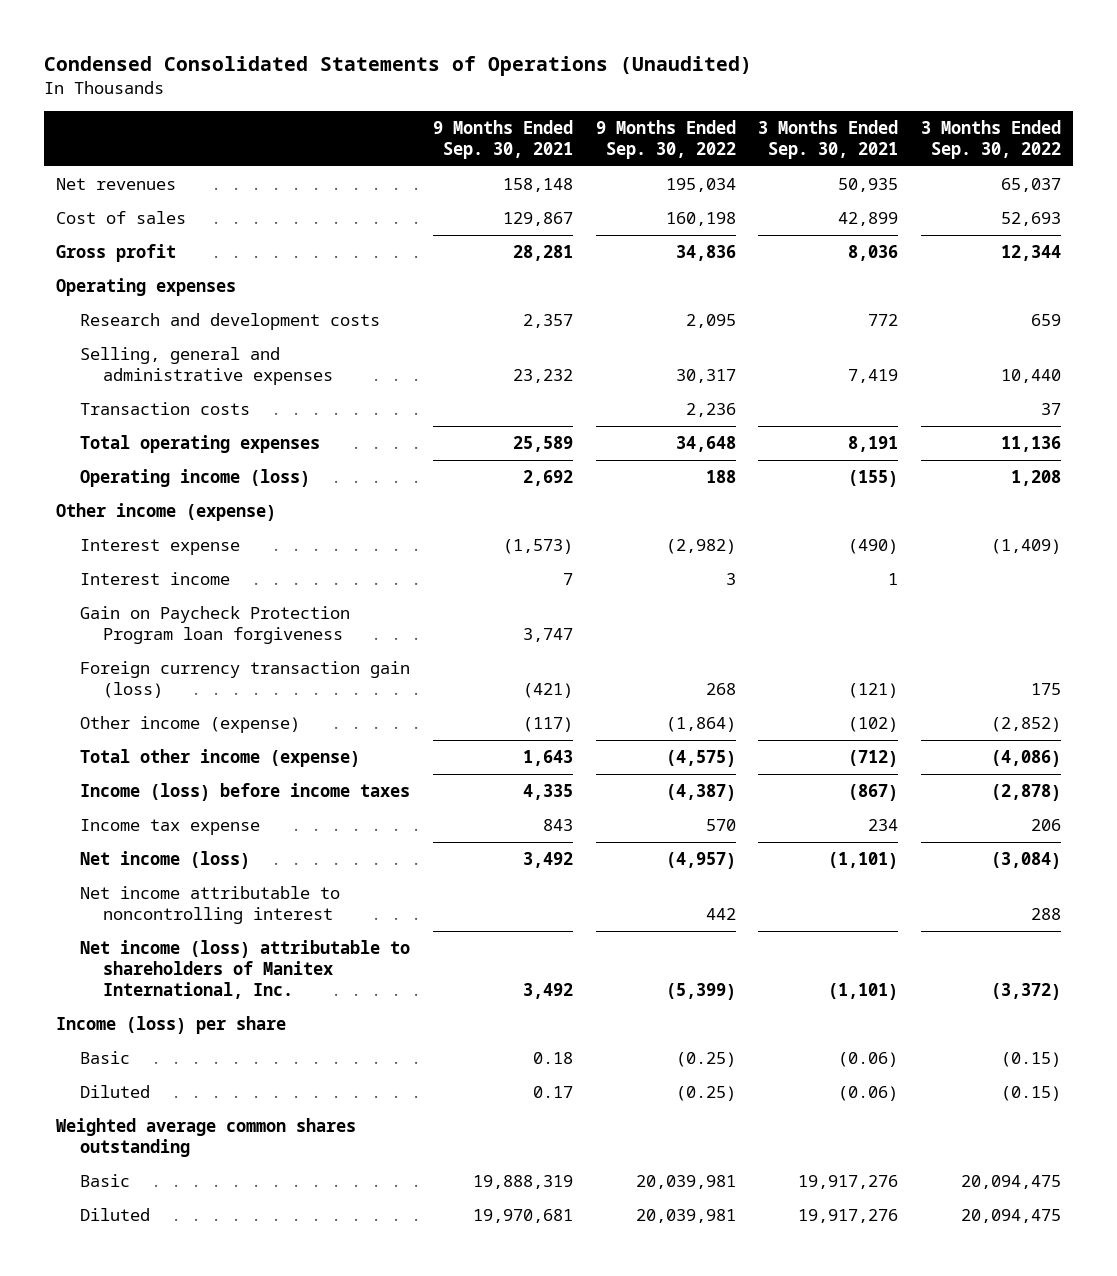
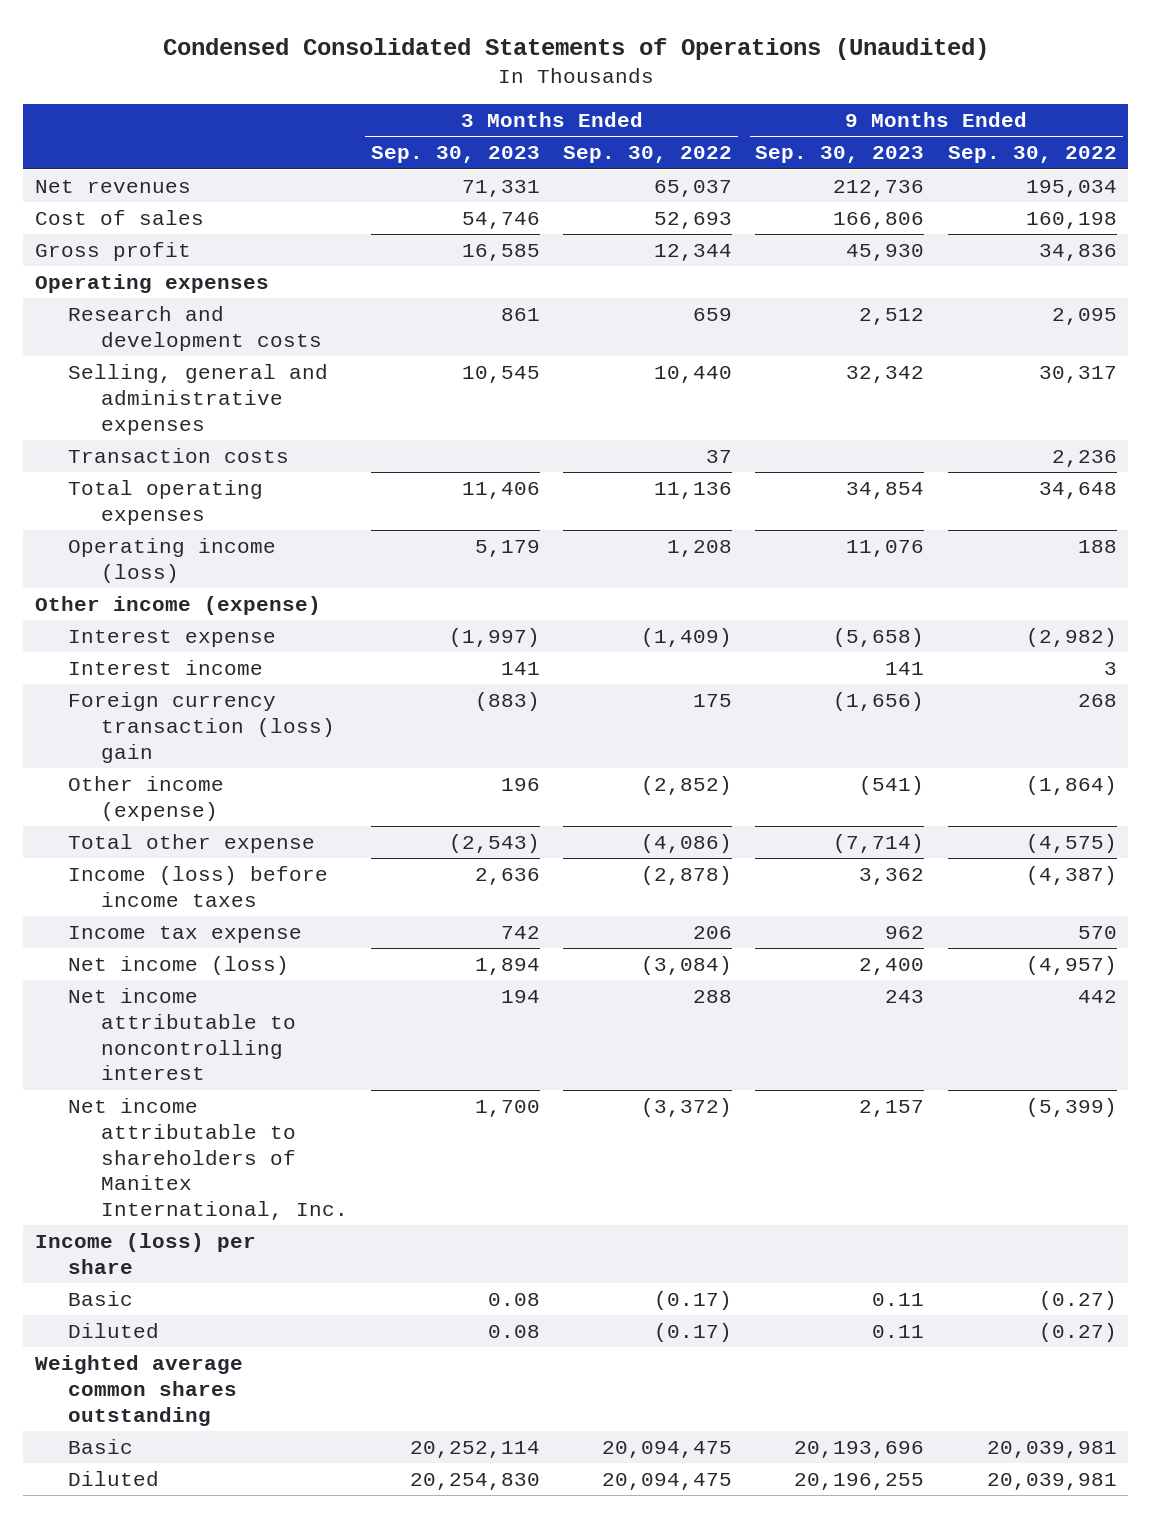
- | 9 Months Ended Sep. 30, 2021 | 9 Months Ended Sep. 30, 2022 | 3 Months Ended Sep. 30, 2021 | 3 Months Ended Sep. 30, 2022
+ | 3 Months Ended Sep. 30, 2023 | 3 Months Ended Sep. 30, 2022 | 9 Months Ended Sep. 30, 2023 | 9 Months Ended Sep. 30, 2022
- Gain on Paycheck Protection Program loan forgiveness | 3,747 | | |
- Foreign currency transaction gain (loss) | (421) | 268 | (121) | 175
+ Foreign currency transaction (loss) gain | (883) | 175 | (1,656) | 268
- Total other income (expense) | 1,643 | (4,575) | (712) | (4,086)
+ Total other expense | (2,543) | (4,086) | (7,714) | (4,575)
- Net income (loss) attributable to shareholders of Manitex International, Inc. | 3,492 | (5,399) | (1,101) | (3,372)
+ Net income attributable to shareholders of Manitex International, Inc. | 1,700 | (3,372) | 2,157 | (5,399)
- Basic | 0.18 | (0.25) | (0.06) | (0.15)
- Diluted | 0.17 | (0.25) | (0.06) | (0.15)
+ Basic | 0.08 | (0.17) | 0.11 | (0.27)
+ Diluted | 0.08 | (0.17) | 0.11 | (0.27)

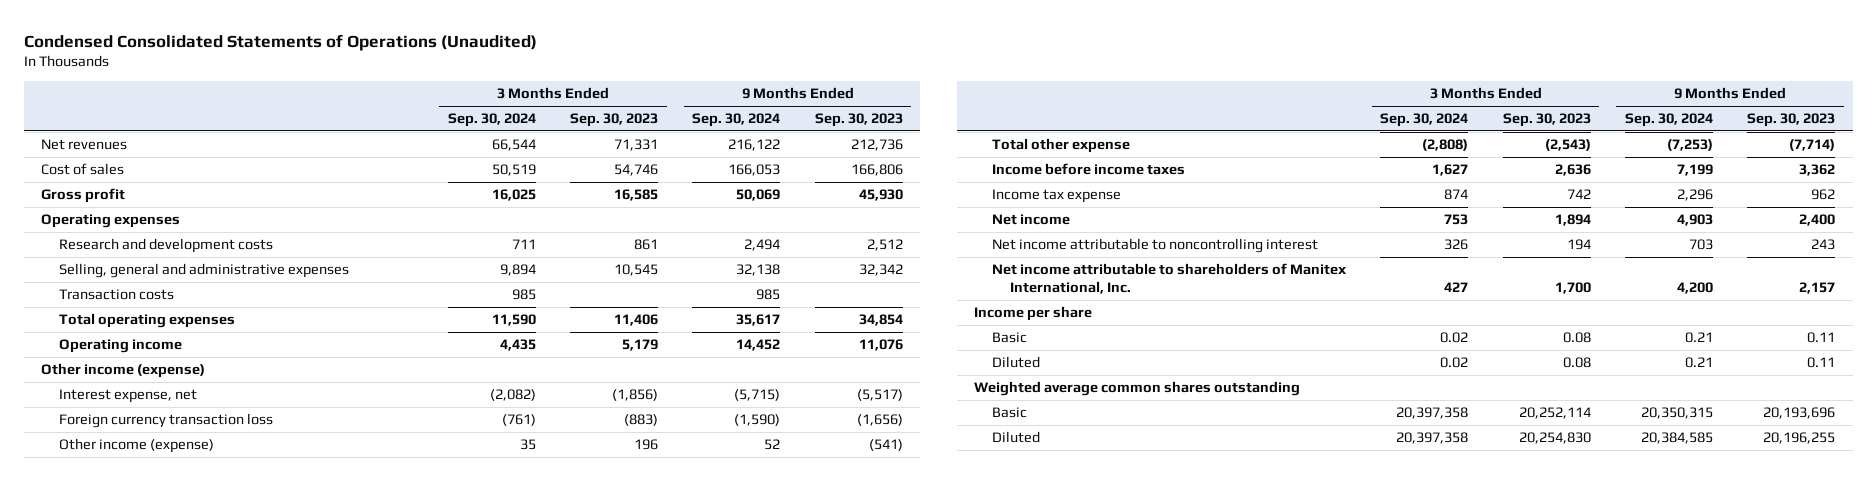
- | 3 Months Ended Sep. 30, 2023 | 3 Months Ended Sep. 30, 2022 | 9 Months Ended Sep. 30, 2023 | 9 Months Ended Sep. 30, 2022
+ | 3 Months Ended Sep. 30, 2024 | 3 Months Ended Sep. 30, 2023 | 9 Months Ended Sep. 30, 2024 | 9 Months Ended Sep. 30, 2023
- Operating income (loss) | 5,179 | 1,208 | 11,076 | 188
+ Operating income | 4,435 | 5,179 | 14,452 | 11,076
- Interest expense | (1,997) | (1,409) | (5,658) | (2,982)
- Interest income | 141 | | 141 | 3
- Foreign currency transaction (loss) gain | (883) | 175 | (1,656) | 268
+ Interest expense, net | (2,082) | (1,856) | (5,715) | (5,517)
+ Foreign currency transaction loss | (761) | (883) | (1,590) | (1,656)
- Income (loss) before income taxes | 2,636 | (2,878) | 3,362 | (4,387)
+ Income before income taxes | 1,627 | 2,636 | 7,199 | 3,362
- Net income (loss) | 1,894 | (3,084) | 2,400 | (4,957)
+ Net income | 753 | 1,894 | 4,903 | 2,400
- Income (loss) per share
+ Income per share

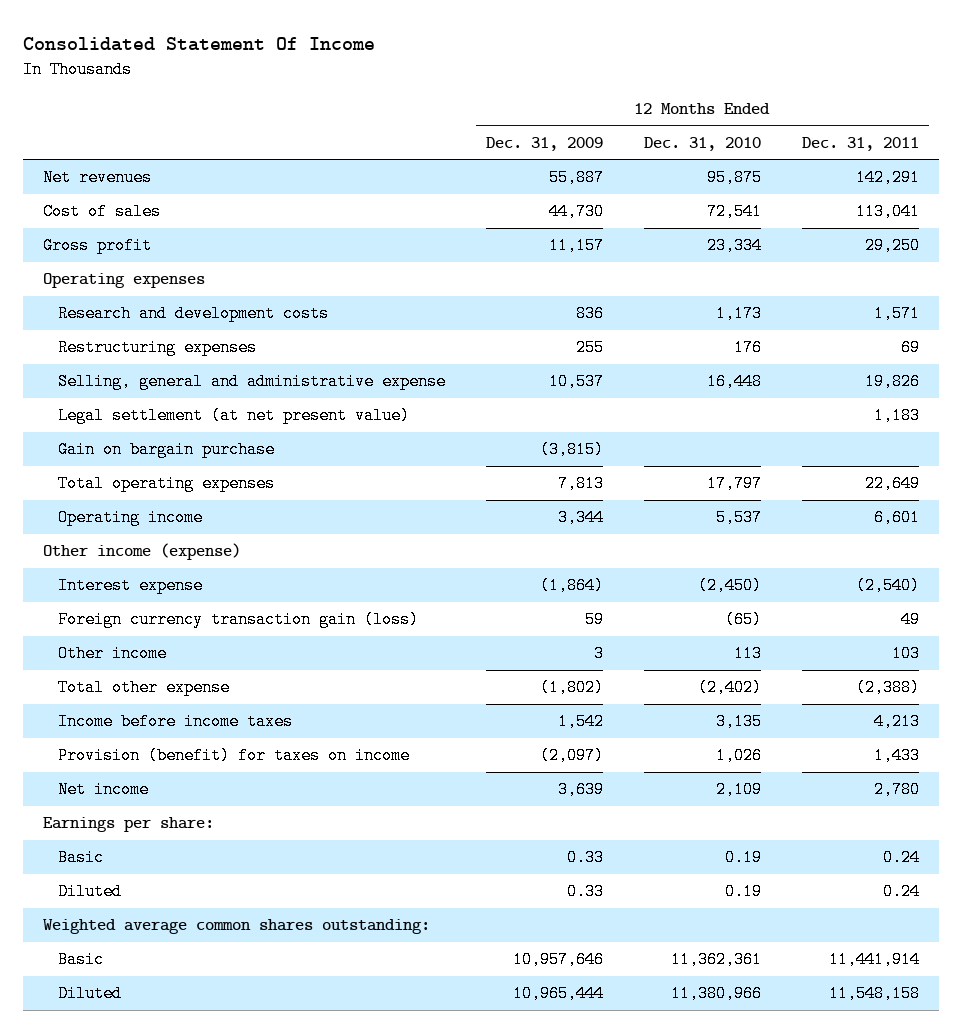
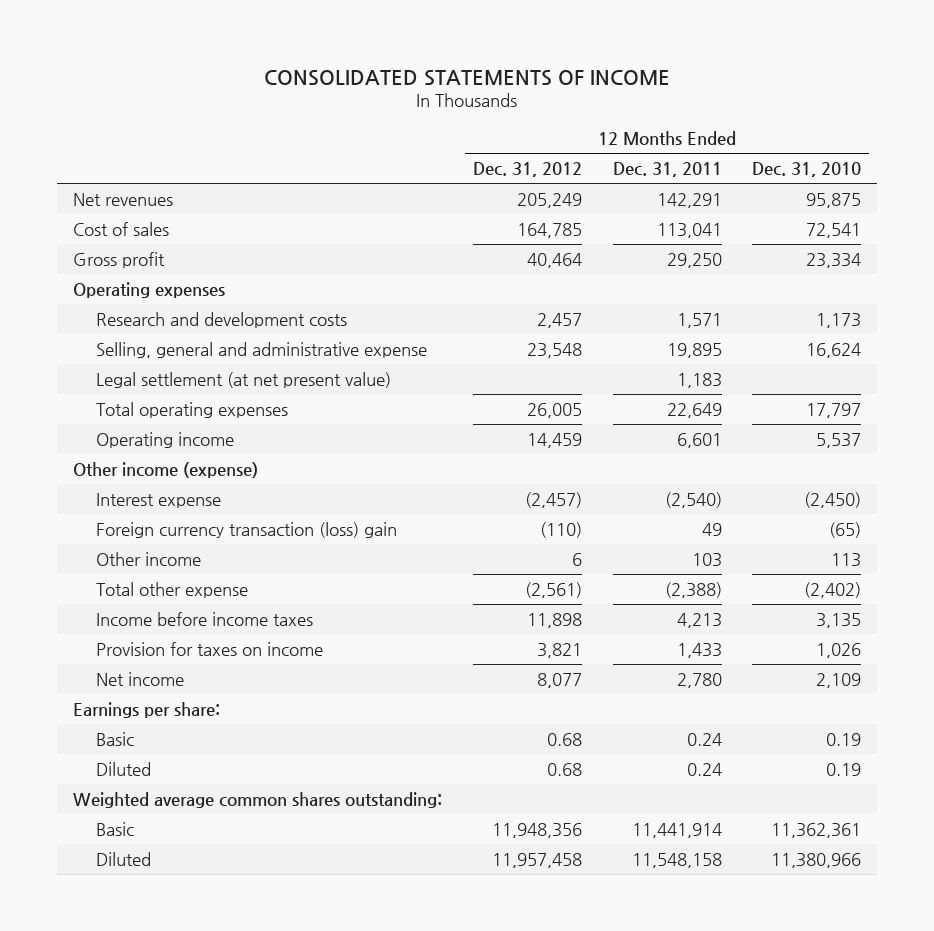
- Consolidated Statement Of Income
+ CONSOLIDATED STATEMENTS OF INCOME
- | 12 Months Ended Dec. 31, 2009 | 12 Months Ended Dec. 31, 2010 | 12 Months Ended Dec. 31, 2011
+ | 12 Months Ended Dec. 31, 2012 | 12 Months Ended Dec. 31, 2011 | 12 Months Ended Dec. 31, 2010
- Restructuring expenses | 255 | 176 | 69
- Selling, general and administrative expense | 10,537 | 16,448 | 19,826
+ Selling, general and administrative expense | 23,548 | 19,895 | 16,624
- Gain on bargain purchase | (3,815) | |
- Foreign currency transaction gain (loss) | 59 | (65) | 49
+ Foreign currency transaction (loss) gain | (110) | 49 | (65)
- Provision (benefit) for taxes on income | (2,097) | 1,026 | 1,433
+ Provision for taxes on income | 3,821 | 1,433 | 1,026

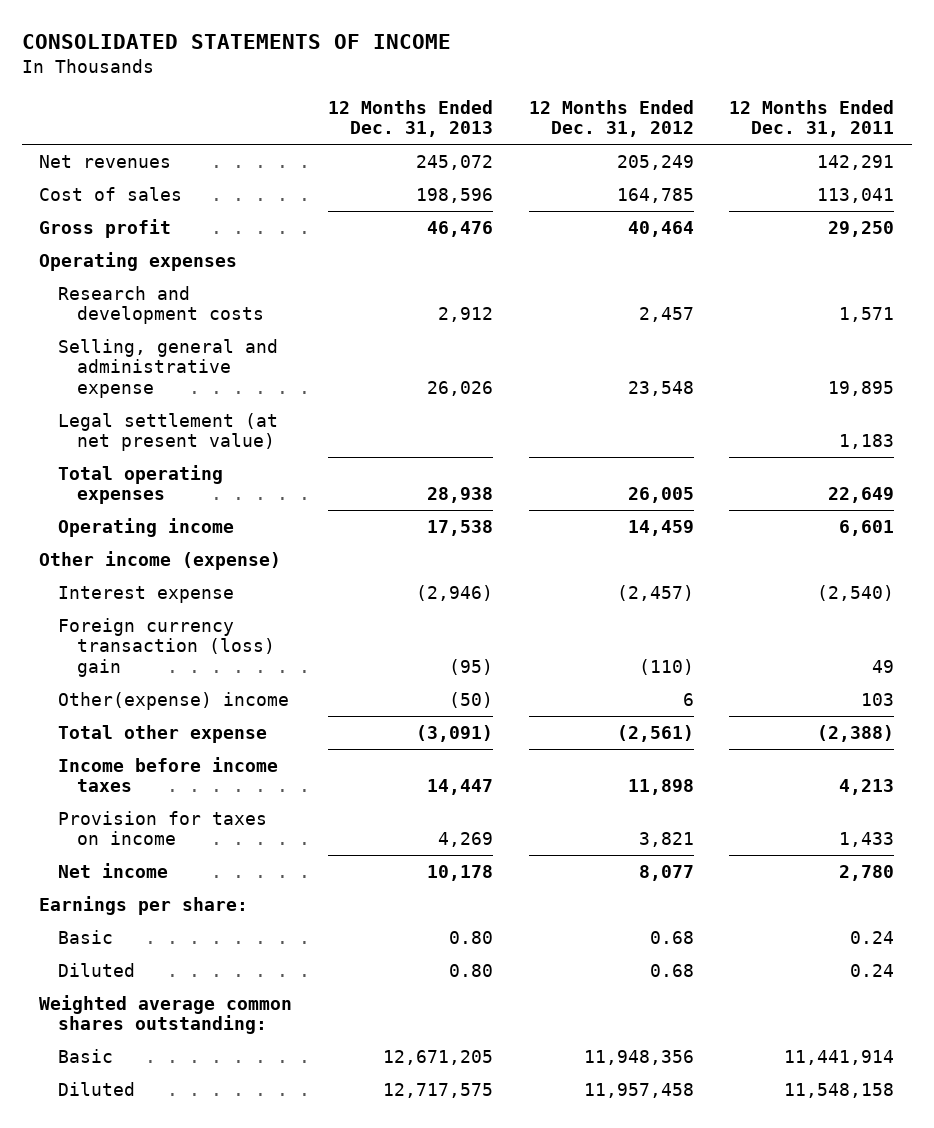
- | 12 Months Ended Dec. 31, 2012 | 12 Months Ended Dec. 31, 2011 | 12 Months Ended Dec. 31, 2010
+ | 12 Months Ended Dec. 31, 2013 | 12 Months Ended Dec. 31, 2012 | 12 Months Ended Dec. 31, 2011
- Other income | 6 | 103 | 113
+ Other(expense) income | (50) | 6 | 103

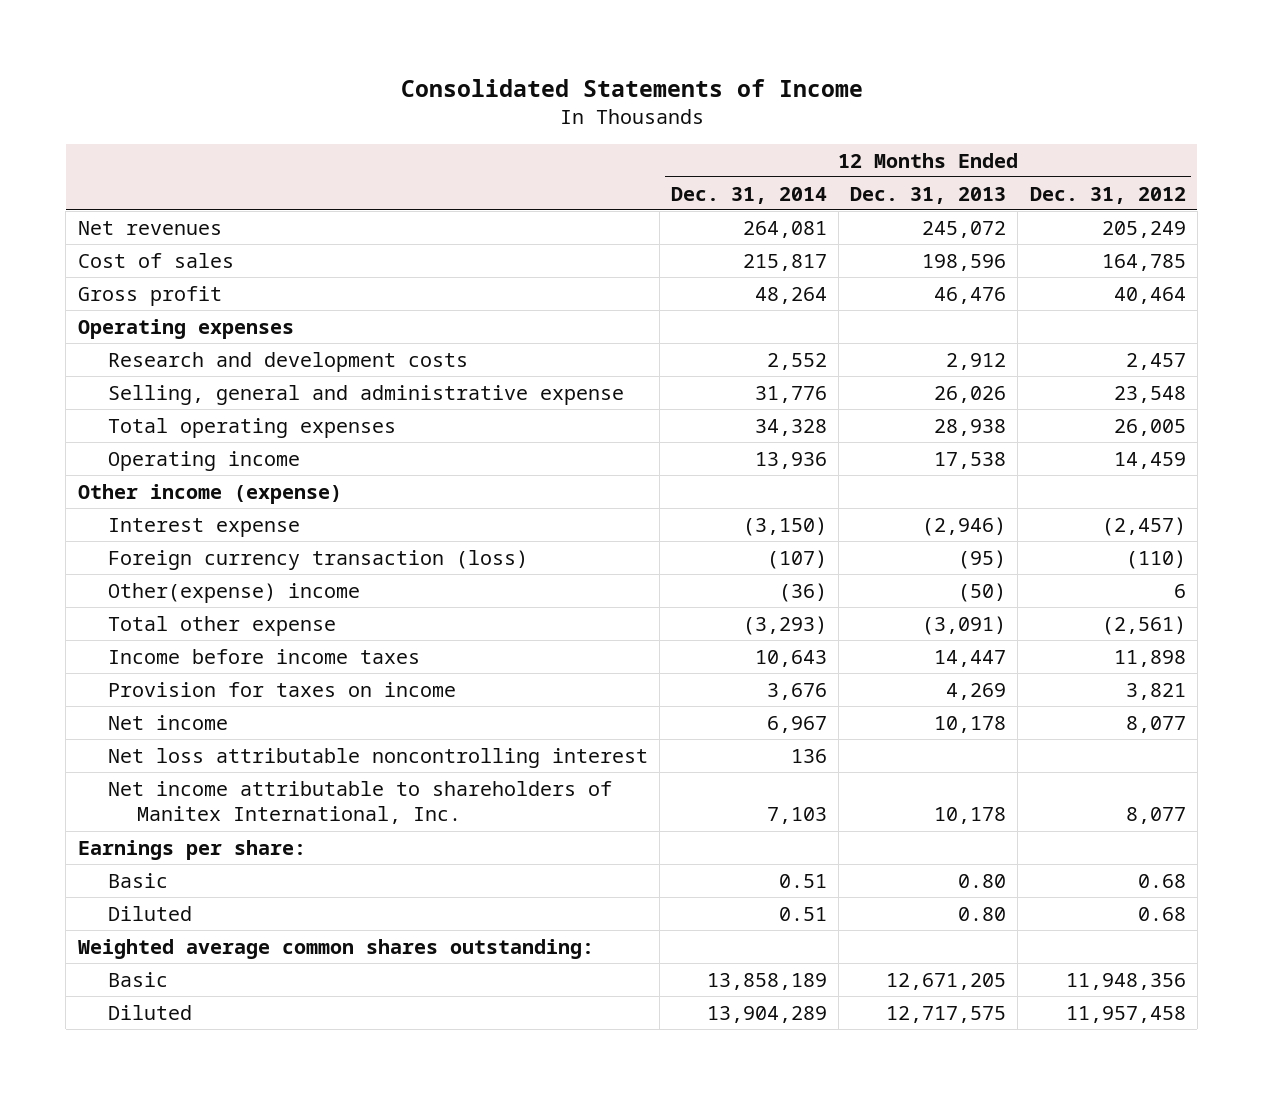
- CONSOLIDATED STATEMENTS OF INCOME
+ Consolidated Statements of Income
- | 12 Months Ended Dec. 31, 2013 | 12 Months Ended Dec. 31, 2012 | 12 Months Ended Dec. 31, 2011
+ | 12 Months Ended Dec. 31, 2014 | 12 Months Ended Dec. 31, 2013 | 12 Months Ended Dec. 31, 2012
- Legal settlement (at net present value) | | | 1,183
- Foreign currency transaction (loss) gain | (95) | (110) | 49
+ Foreign currency transaction (loss) | (107) | (95) | (110)
+ Net loss attributable noncontrolling interest | 136 | |
+ Net income attributable to shareholders of Manitex International, Inc. | 7,103 | 10,178 | 8,077

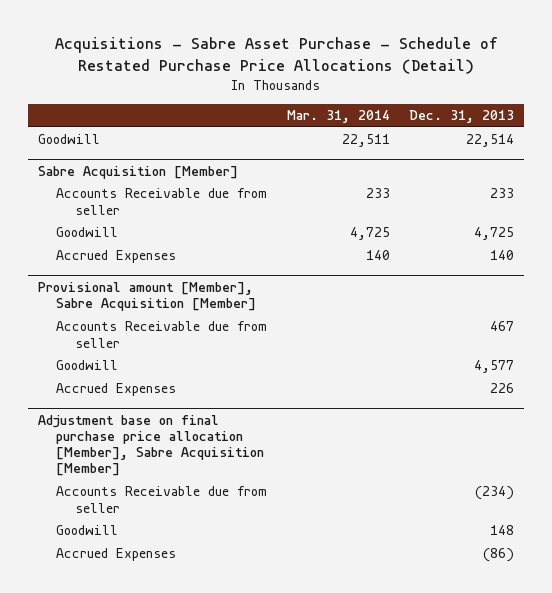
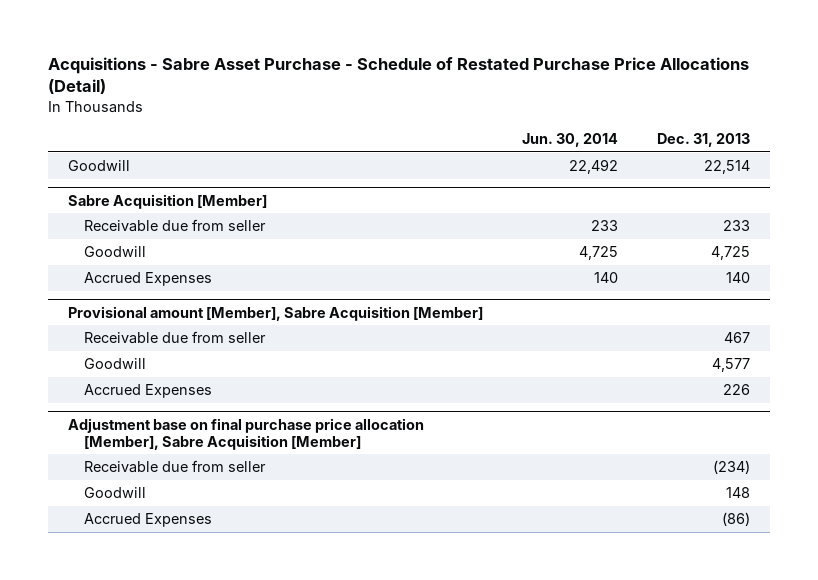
- | Mar. 31, 2014 | Dec. 31, 2013
+ | Jun. 30, 2014 | Dec. 31, 2013
@ Sabre Acquisition [Member]
- Accounts Receivable due from seller | 233 | 233
+ Receivable due from seller | 233 | 233
@ Provisional amount [Member], Sabre Acquisition [Member]
- Accounts Receivable due from seller | | 467
+ Receivable due from seller | | 467
@ Adjustment base on final purchase price allocation [Member], Sabre Acquisition [Member]
- Accounts Receivable due from seller | | (234)
+ Receivable due from seller | | (234)

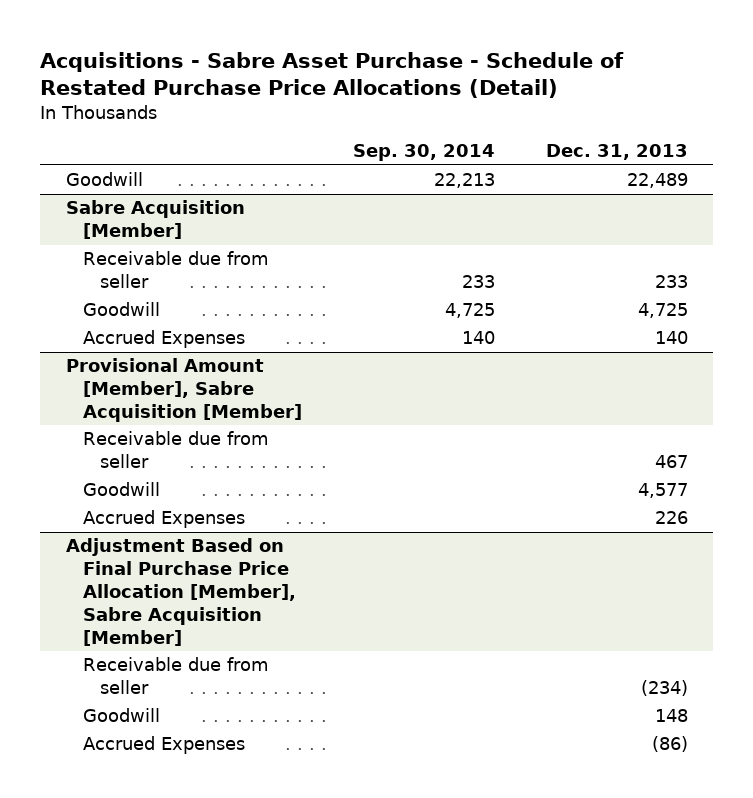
- | Jun. 30, 2014 | Dec. 31, 2013
+ | Sep. 30, 2014 | Dec. 31, 2013
- Goodwill | 22,492 | 22,514
+ Goodwill | 22,213 | 22,489
- Provisional amount [Member], Sabre Acquisition [Member]
+ Provisional Amount [Member], Sabre Acquisition [Member]
- Adjustment base on final purchase price allocation [Member], Sabre Acquisition [Member]
+ Adjustment Based on Final Purchase Price Allocation [Member], Sabre Acquisition [Member]

